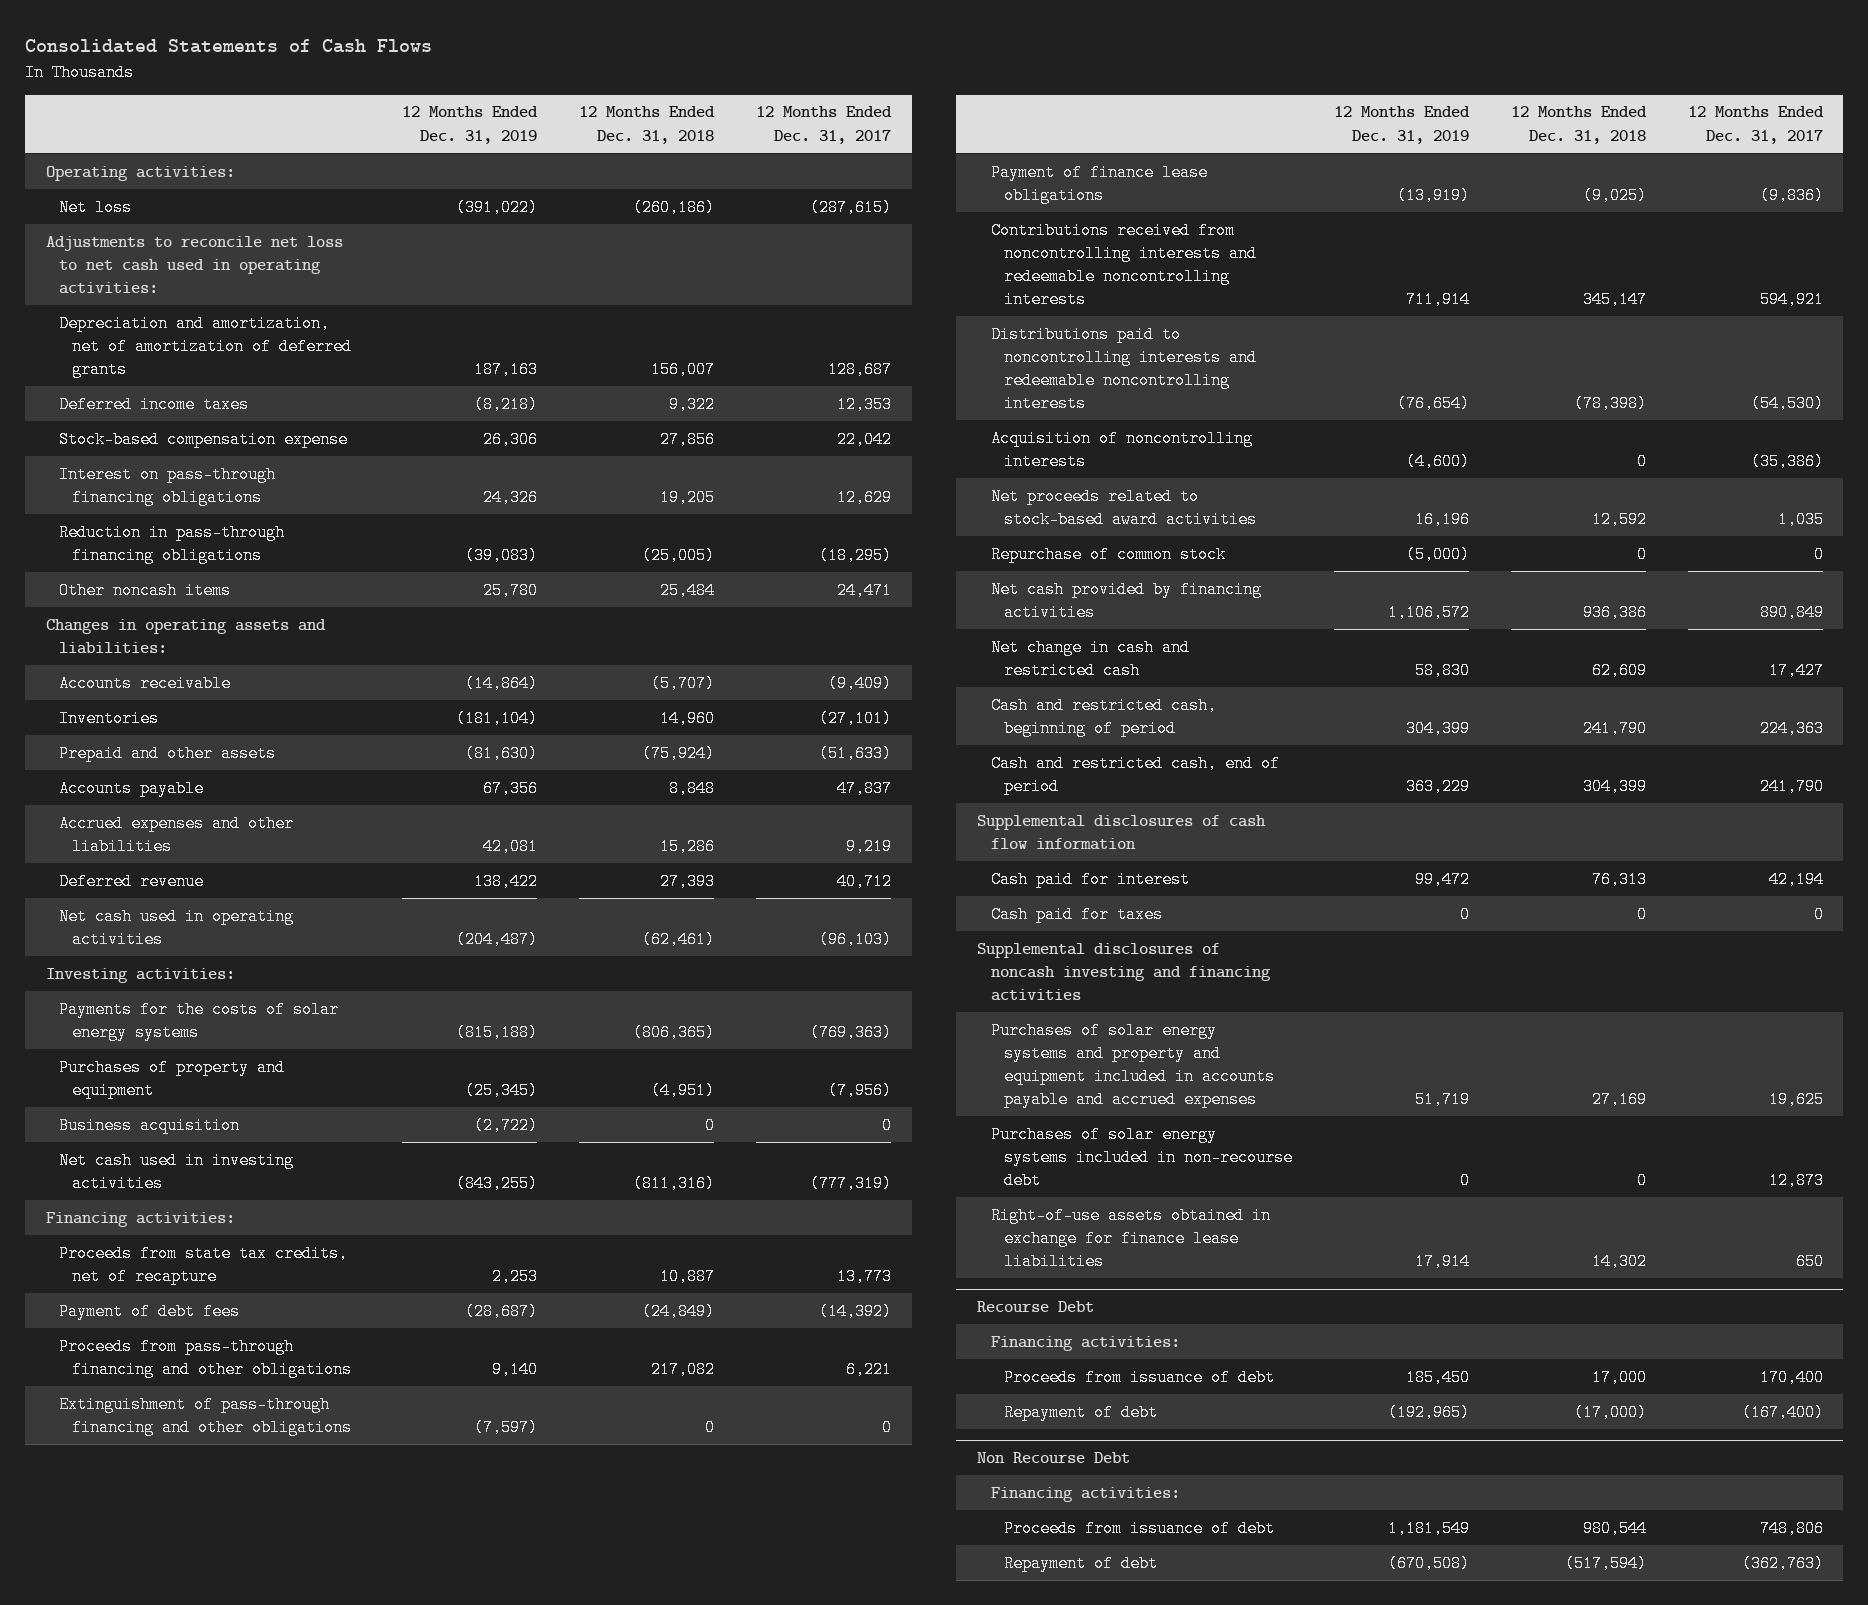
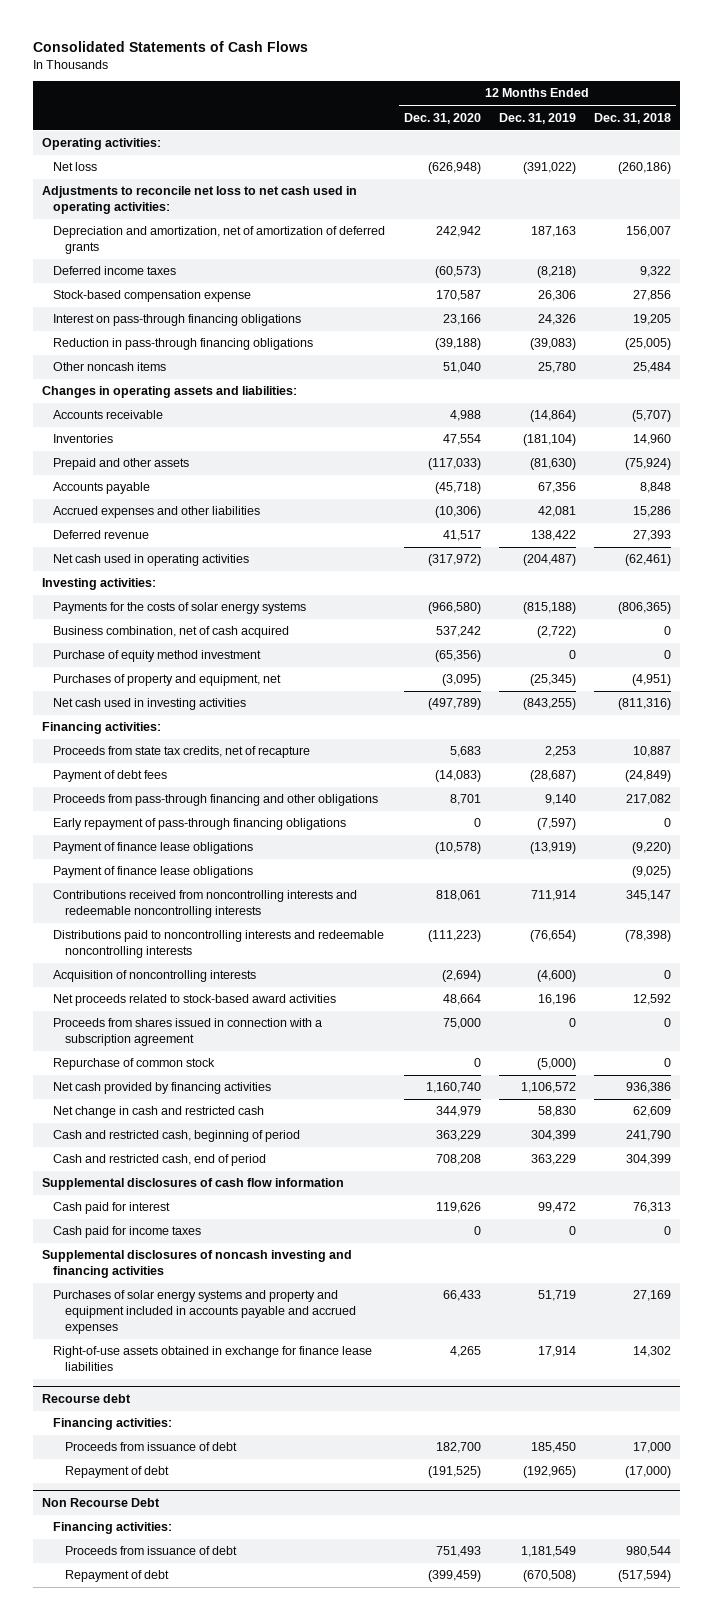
- | 12 Months Ended Dec. 31, 2019 | 12 Months Ended Dec. 31, 2018 | 12 Months Ended Dec. 31, 2017
+ | 12 Months Ended Dec. 31, 2020 | 12 Months Ended Dec. 31, 2019 | 12 Months Ended Dec. 31, 2018
- Purchases of property and equipment | (25,345) | (4,951) | (7,956)
- Business acquisition | (2,722) | 0 | 0
+ Business combination, net of cash acquired | 537,242 | (2,722) | 0
+ Purchase of equity method investment | (65,356) | 0 | 0
+ Purchases of property and equipment, net | (3,095) | (25,345) | (4,951)
- Extinguishment of pass-through financing and other obligations | (7,597) | 0 | 0
- Payment of finance lease obligations | (13,919) | (9,025) | (9,836)
+ Early repayment of pass-through financing obligations | 0 | (7,597) | 0
+ Payment of finance lease obligations | (10,578) | (13,919) | (9,220)
+ Payment of finance lease obligations | | | (9,025)
+ Proceeds from shares issued in connection with a subscription agreement | 75,000 | 0 | 0
- Cash paid for taxes | 0 | 0 | 0
+ Cash paid for income taxes | 0 | 0 | 0
- Purchases of solar energy systems included in non-recourse debt | 0 | 0 | 12,873
- Recourse Debt
+ Recourse debt

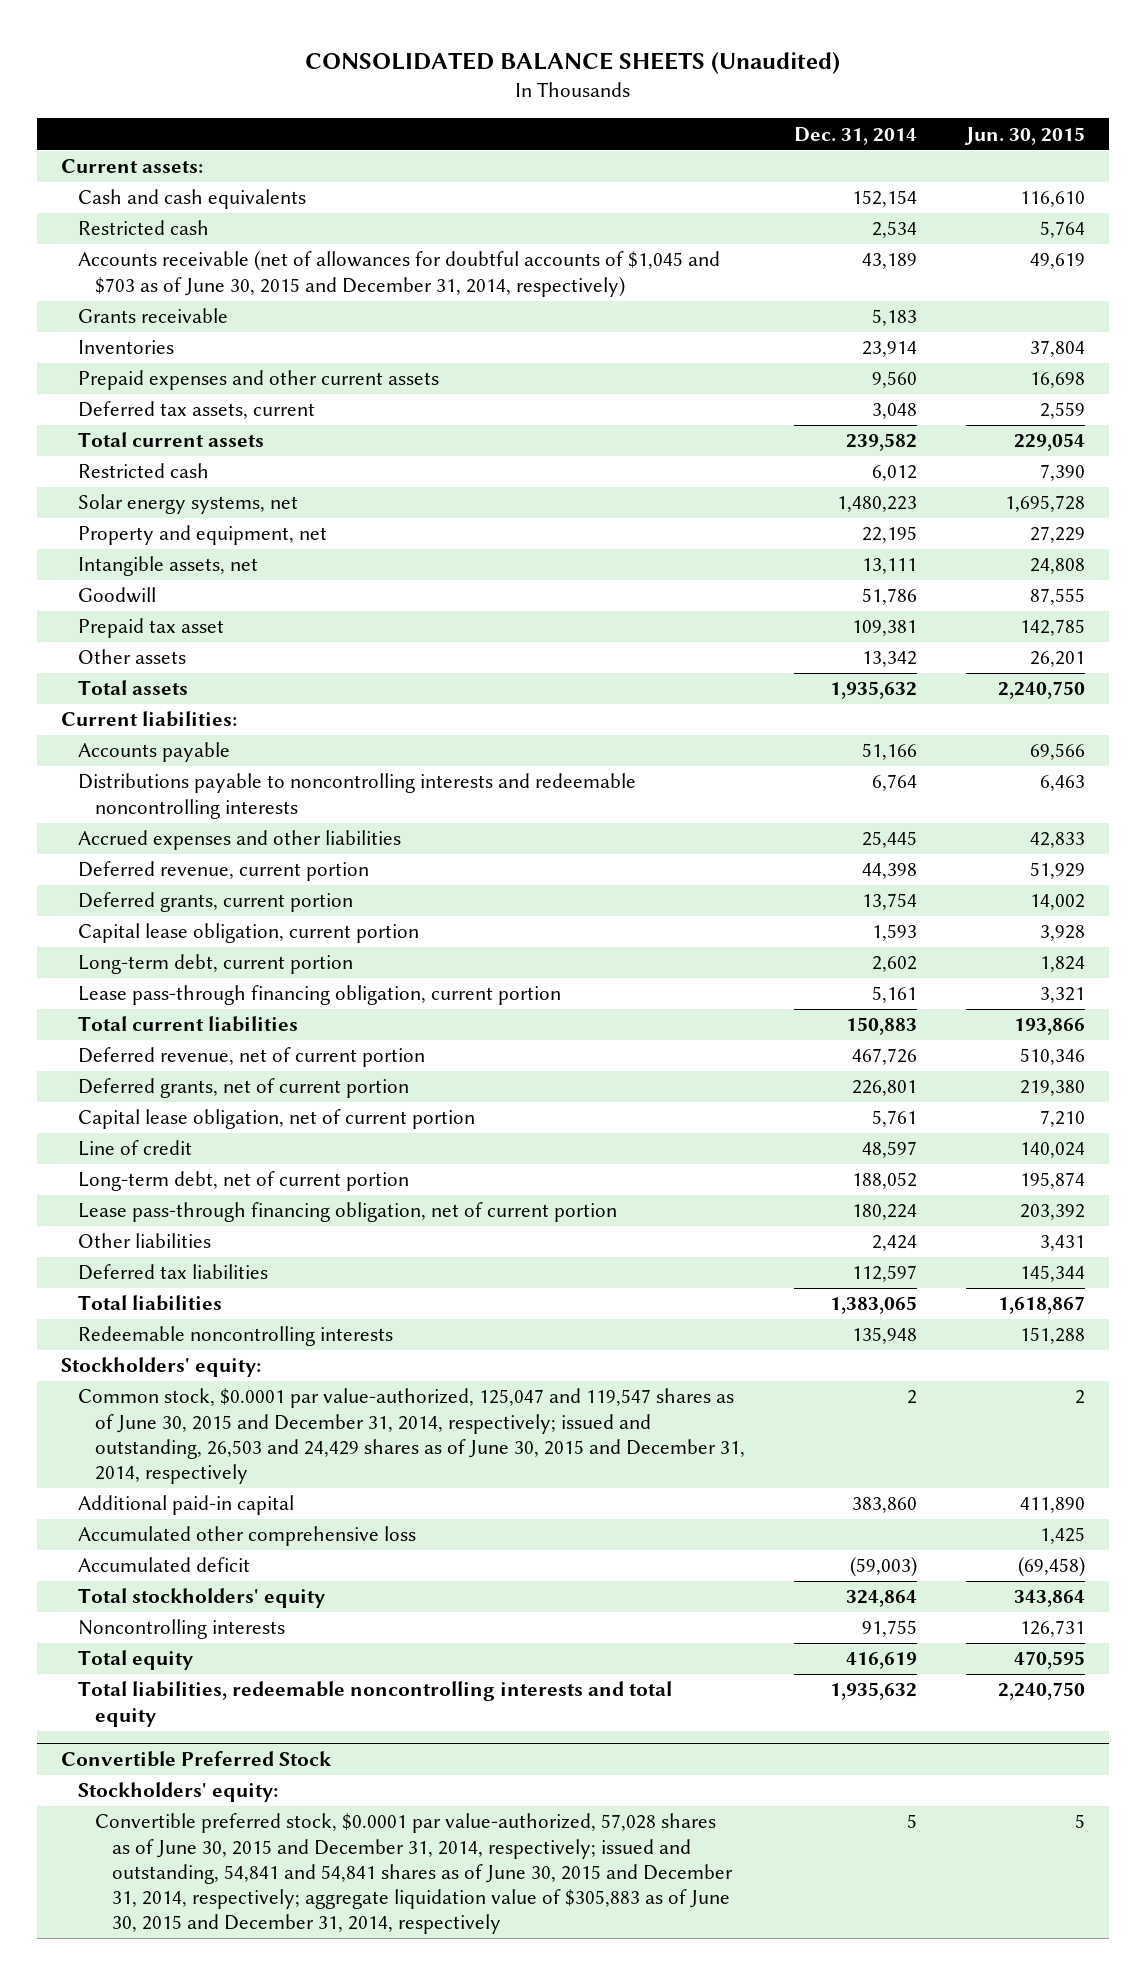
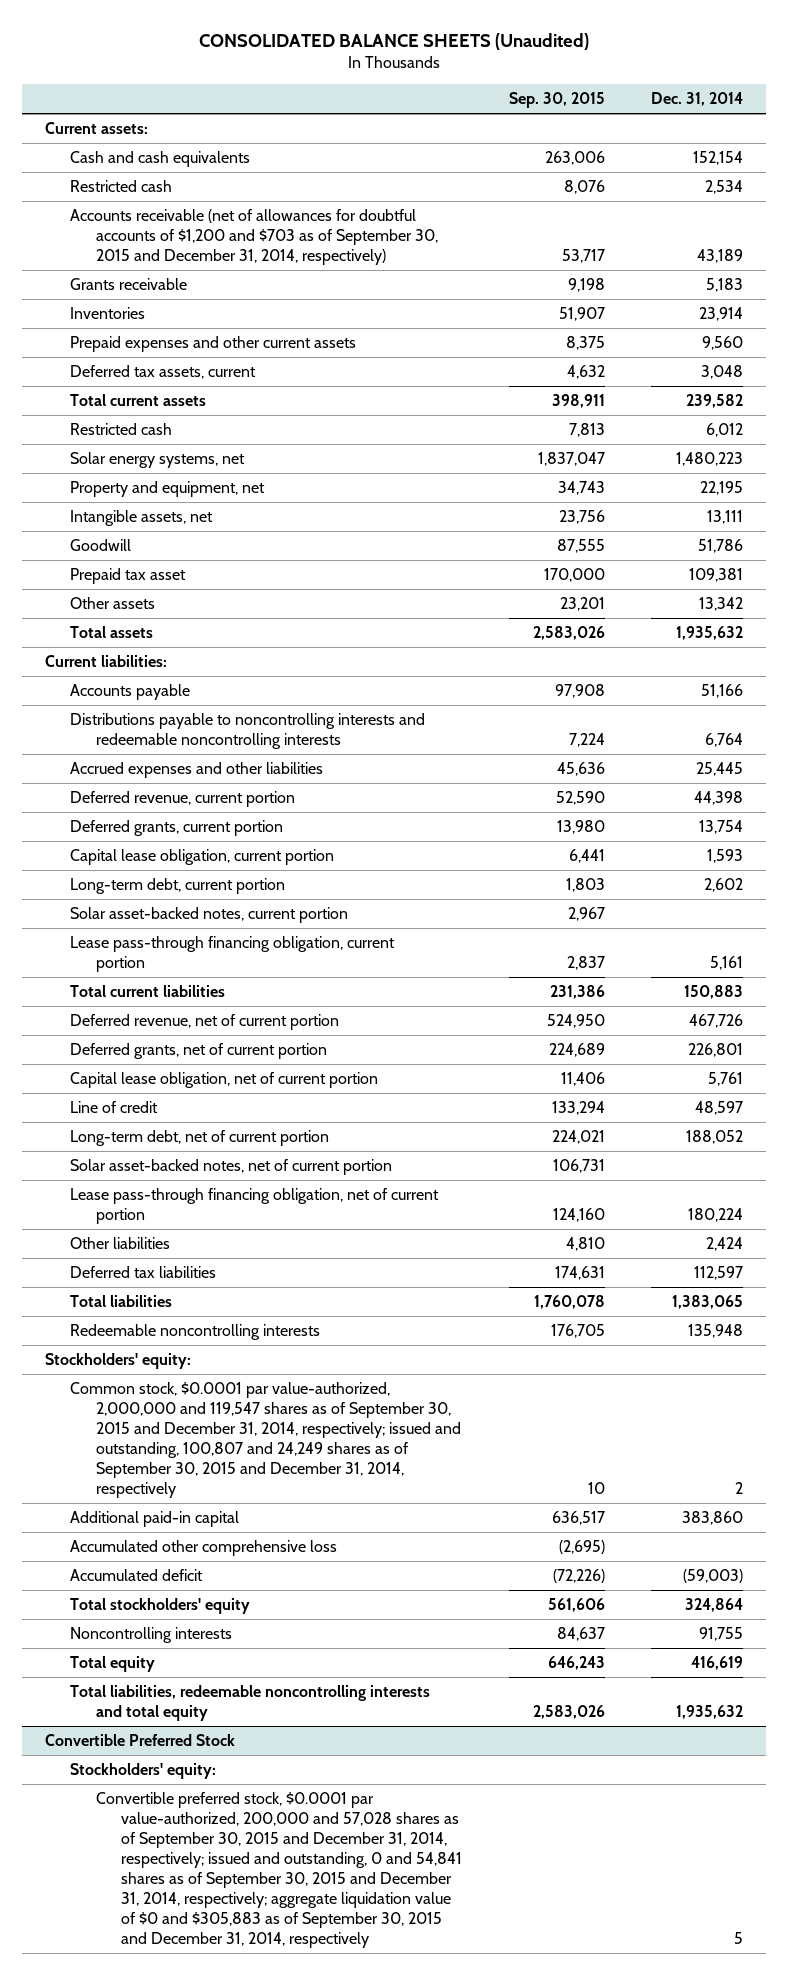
- | Dec. 31, 2014 | Jun. 30, 2015
+ | Sep. 30, 2015 | Dec. 31, 2014
- Accounts receivable (net of allowances for doubtful accounts of $1,045 and $703 as of June 30, 2015 and December 31, 2014, respectively) | 43,189 | 49,619
+ Accounts receivable (net of allowances for doubtful accounts of $1,200 and $703 as of September 30, 2015 and December 31, 2014, respectively) | 53,717 | 43,189
+ Solar asset-backed notes, current portion | 2,967 |
+ Solar asset-backed notes, net of current portion | 106,731 |
- Common stock, $0.0001 par value-authorized, 125,047 and 119,547 shares as of June 30, 2015 and December 31, 2014, respectively; issued and outstanding, 26,503 and 24,429 shares as of June 30, 2015 and December 31, 2014, respectively | 2 | 2
+ Common stock, $0.0001 par value-authorized, 2,000,000 and 119,547 shares as of September 30, 2015 and December 31, 2014, respectively; issued and outstanding, 100,807 and 24,249 shares as of September 30, 2015 and December 31, 2014, respectively | 10 | 2
@ Convertible Preferred Stock
- Convertible preferred stock, $0.0001 par value-authorized, 57,028 shares as of June 30, 2015 and December 31, 2014, respectively; issued and outstanding, 54,841 and 54,841 shares as of June 30, 2015 and December 31, 2014, respectively; aggregate liquidation value of $305,883 as of June 30, 2015 and December 31, 2014, respectively | 5 | 5
+ Convertible preferred stock, $0.0001 par value-authorized, 200,000 and 57,028 shares as of September 30, 2015 and December 31, 2014, respectively; issued and outstanding, 0 and 54,841 shares as of September 30, 2015 and December 31, 2014, respectively; aggregate liquidation value of $0 and $305,883 as of September 30, 2015 and December 31, 2014, respectively | | 5

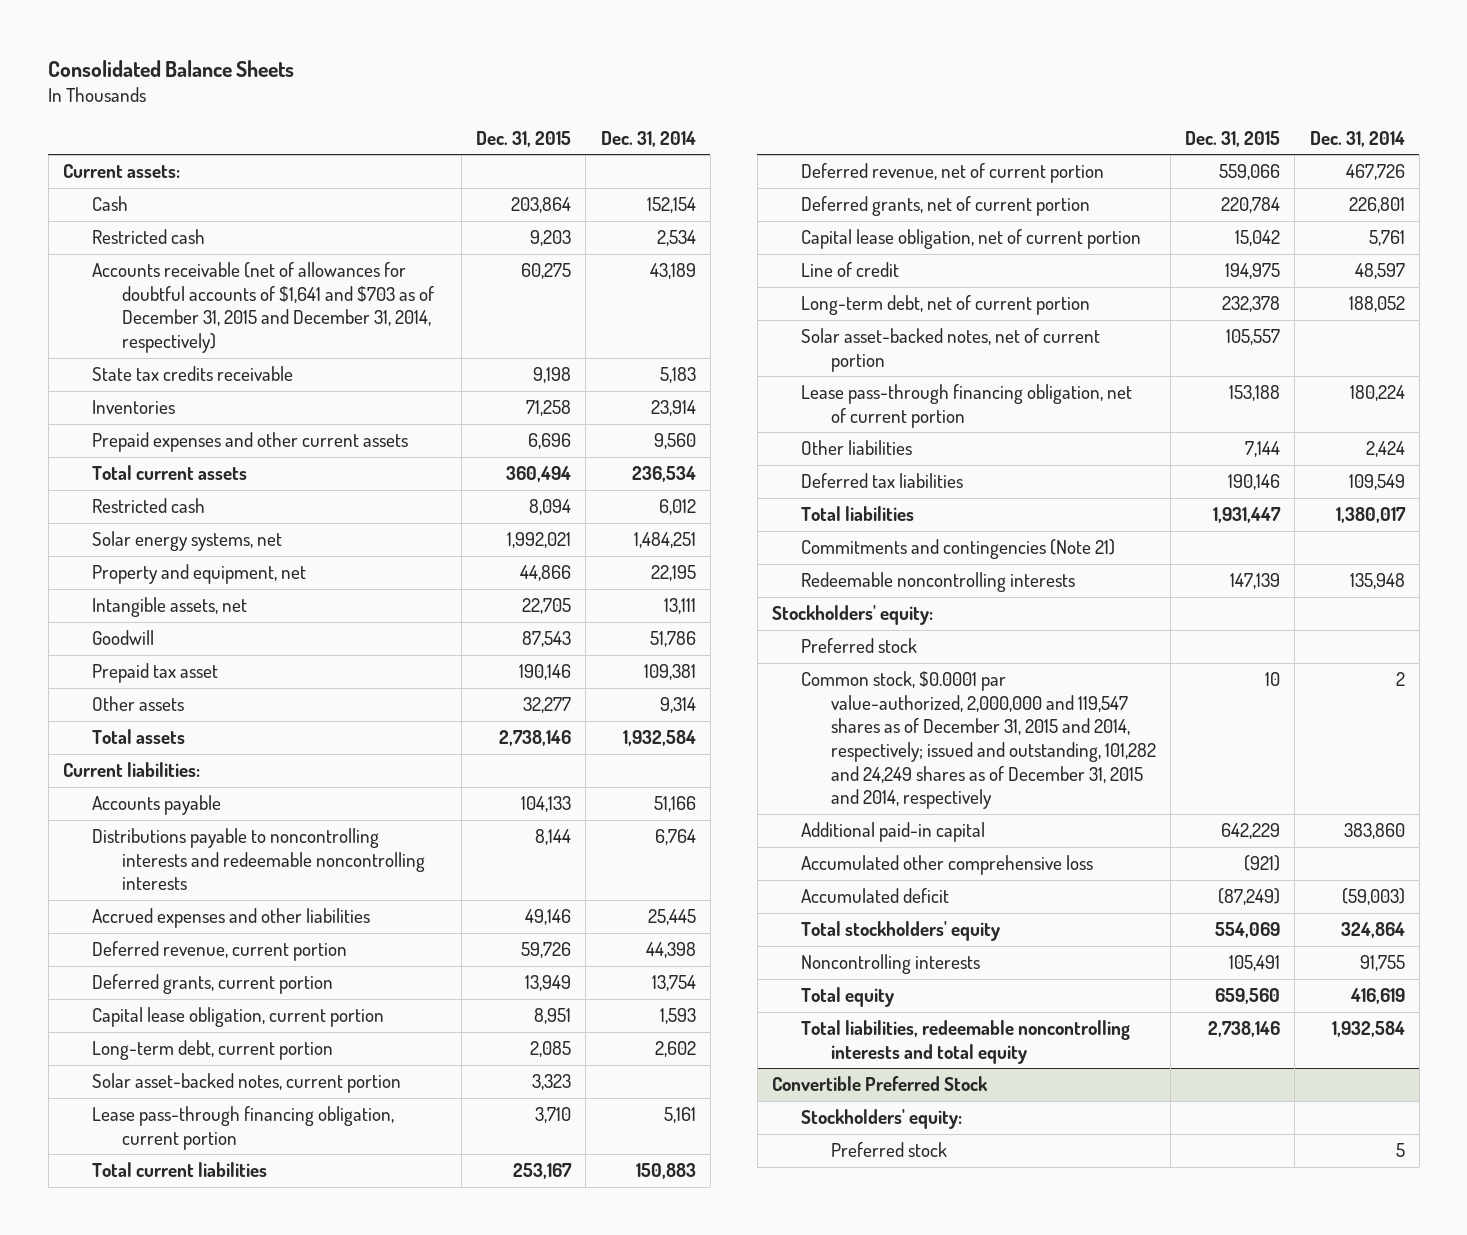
- CONSOLIDATED BALANCE SHEETS (Unaudited)
+ Consolidated Balance Sheets
- | Sep. 30, 2015 | Dec. 31, 2014
+ | Dec. 31, 2015 | Dec. 31, 2014
- Cash and cash equivalents | 263,006 | 152,154
+ Cash | 203,864 | 152,154
- Accounts receivable (net of allowances for doubtful accounts of $1,200 and $703 as of September 30, 2015 and December 31, 2014, respectively) | 53,717 | 43,189
- Grants receivable | 9,198 | 5,183
+ Accounts receivable (net of allowances for doubtful accounts of $1,641 and $703 as of December 31, 2015 and December 31, 2014, respectively) | 60,275 | 43,189
+ State tax credits receivable | 9,198 | 5,183
- Deferred tax assets, current | 4,632 | 3,048
- Total current assets | 398,911 | 239,582
+ Total current assets | 360,494 | 236,534
- Solar energy systems, net | 1,837,047 | 1,480,223
+ Solar energy systems, net | 1,992,021 | 1,484,251
- Other assets | 23,201 | 13,342
- Total assets | 2,583,026 | 1,935,632
+ Other assets | 32,277 | 9,314
+ Total assets | 2,738,146 | 1,932,584
- Deferred tax liabilities | 174,631 | 112,597
- Total liabilities | 1,760,078 | 1,383,065
+ Deferred tax liabilities | 190,146 | 109,549
+ Total liabilities | 1,931,447 | 1,380,017
+ Commitments and contingencies (Note 21)
- Common stock, $0.0001 par value-authorized, 2,000,000 and 119,547 shares as of September 30, 2015 and December 31, 2014, respectively; issued and outstanding, 100,807 and 24,249 shares as of September 30, 2015 and December 31, 2014, respectively | 10 | 2
+ Preferred stock
+ Common stock, $0.0001 par value-authorized, 2,000,000 and 119,547 shares as of December 31, 2015 and 2014, respectively; issued and outstanding, 101,282 and 24,249 shares as of December 31, 2015 and 2014, respectively | 10 | 2
- Total liabilities, redeemable noncontrolling interests and total equity | 2,583,026 | 1,935,632
+ Total liabilities, redeemable noncontrolling interests and total equity | 2,738,146 | 1,932,584
@ Convertible Preferred Stock
- Convertible preferred stock, $0.0001 par value-authorized, 200,000 and 57,028 shares as of September 30, 2015 and December 31, 2014, respectively; issued and outstanding, 0 and 54,841 shares as of September 30, 2015 and December 31, 2014, respectively; aggregate liquidation value of $0 and $305,883 as of September 30, 2015 and December 31, 2014, respectively | | 5
+ Preferred stock | | 5

